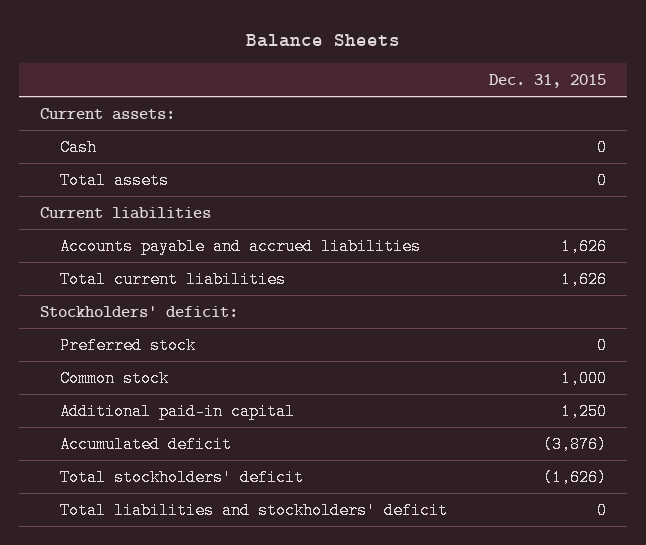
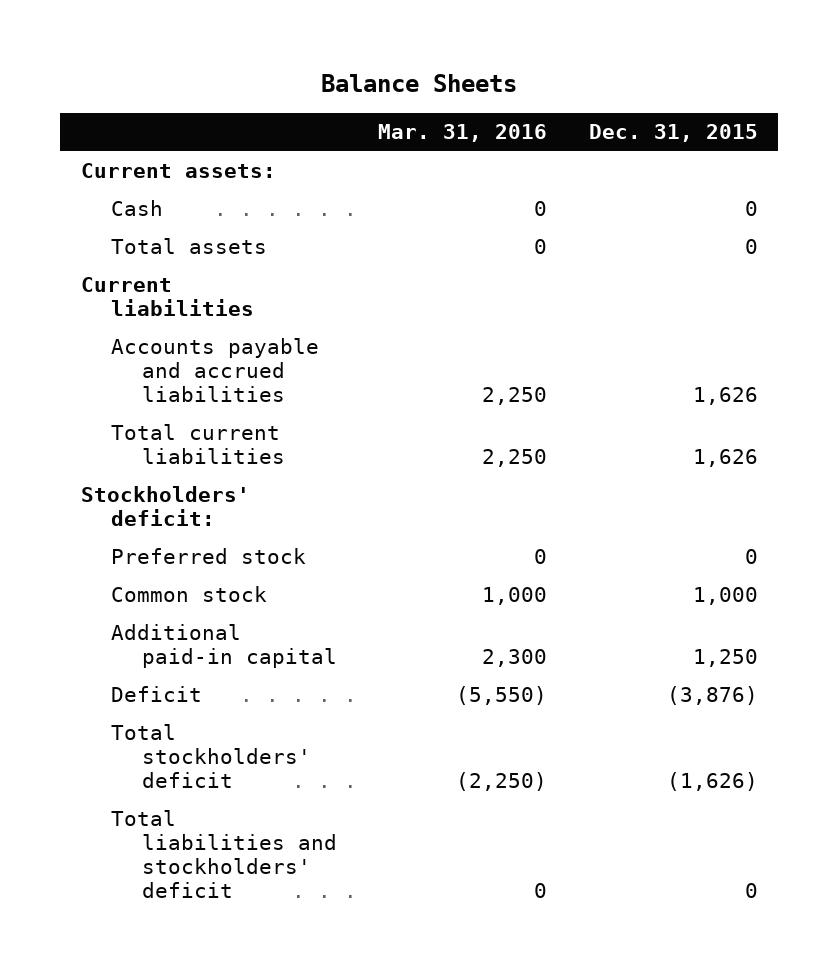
- | Dec. 31, 2015
+ | Mar. 31, 2016 | Dec. 31, 2015
- Accumulated deficit | (3,876)
+ Deficit | (5,550) | (3,876)

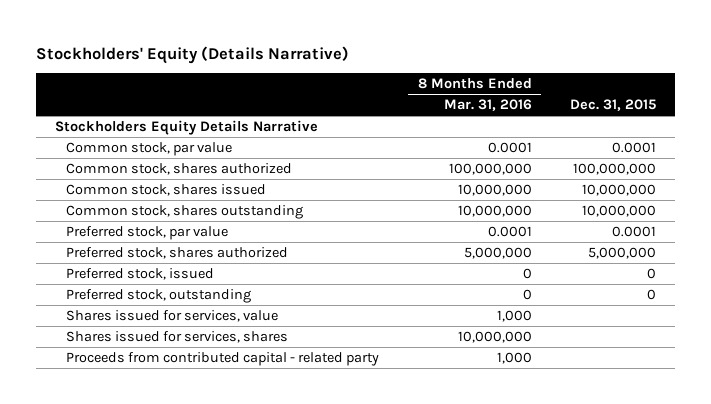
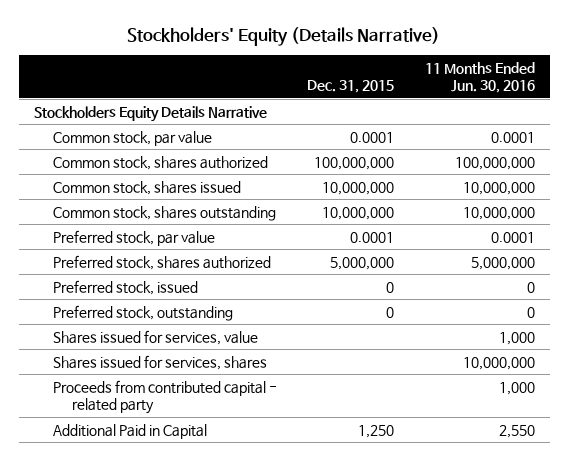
- | 8 Months Ended Mar. 31, 2016 | Dec. 31, 2015
+ | Dec. 31, 2015 | 11 Months Ended Jun. 30, 2016
+ Additional Paid in Capital | 1,250 | 2,550

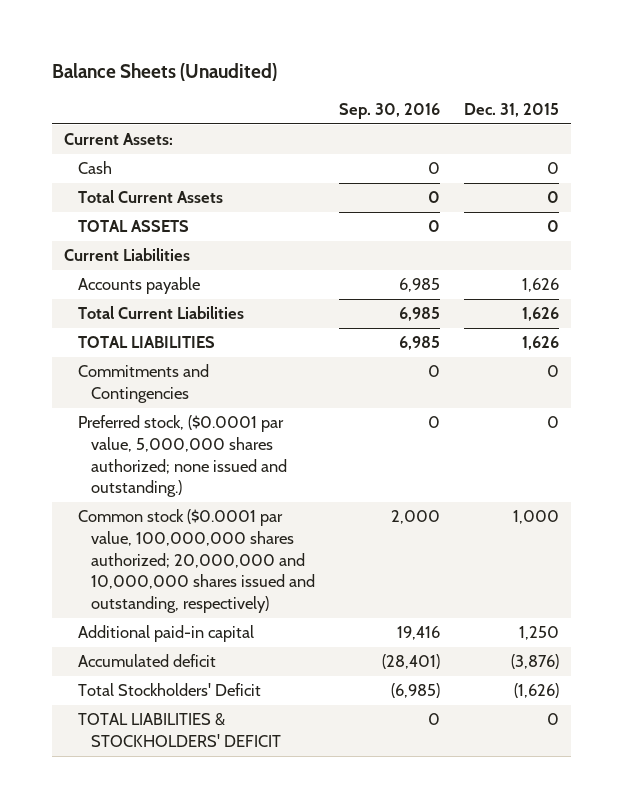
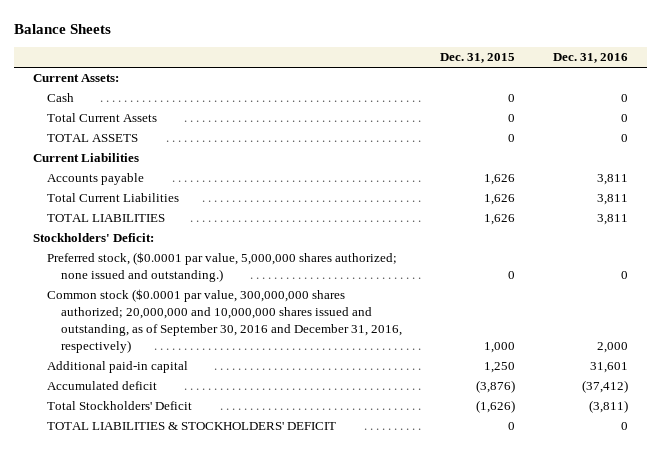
- Balance Sheets (Unaudited)
+ Balance Sheets
- | Sep. 30, 2016 | Dec. 31, 2015
+ | Dec. 31, 2015 | Dec. 31, 2016
- Commitments and Contingencies | 0 | 0
+ Stockholders' Deficit:
- Common stock ($0.0001 par value, 100,000,000 shares authorized; 20,000,000 and 10,000,000 shares issued and outstanding, respectively) | 2,000 | 1,000
+ Common stock ($0.0001 par value, 300,000,000 shares authorized; 20,000,000 and 10,000,000 shares issued and outstanding, as of September 30, 2016 and December 31, 2016, respectively) | 1,000 | 2,000

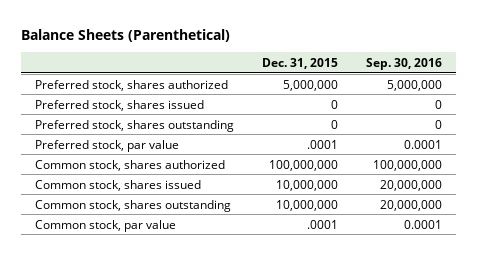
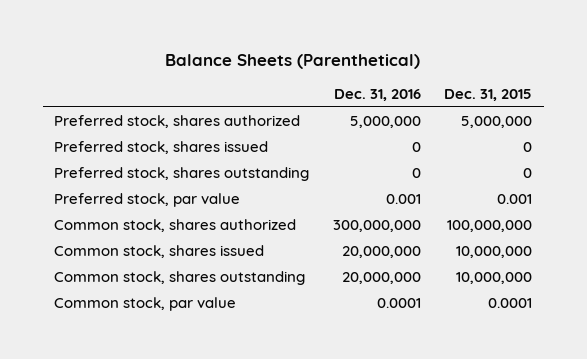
- | Dec. 31, 2015 | Sep. 30, 2016
+ | Dec. 31, 2016 | Dec. 31, 2015
- Preferred stock, par value | .0001 | 0.0001
+ Preferred stock, par value | 0.001 | 0.001
- Common stock, par value | .0001 | 0.0001
+ Common stock, par value | 0.0001 | 0.0001

